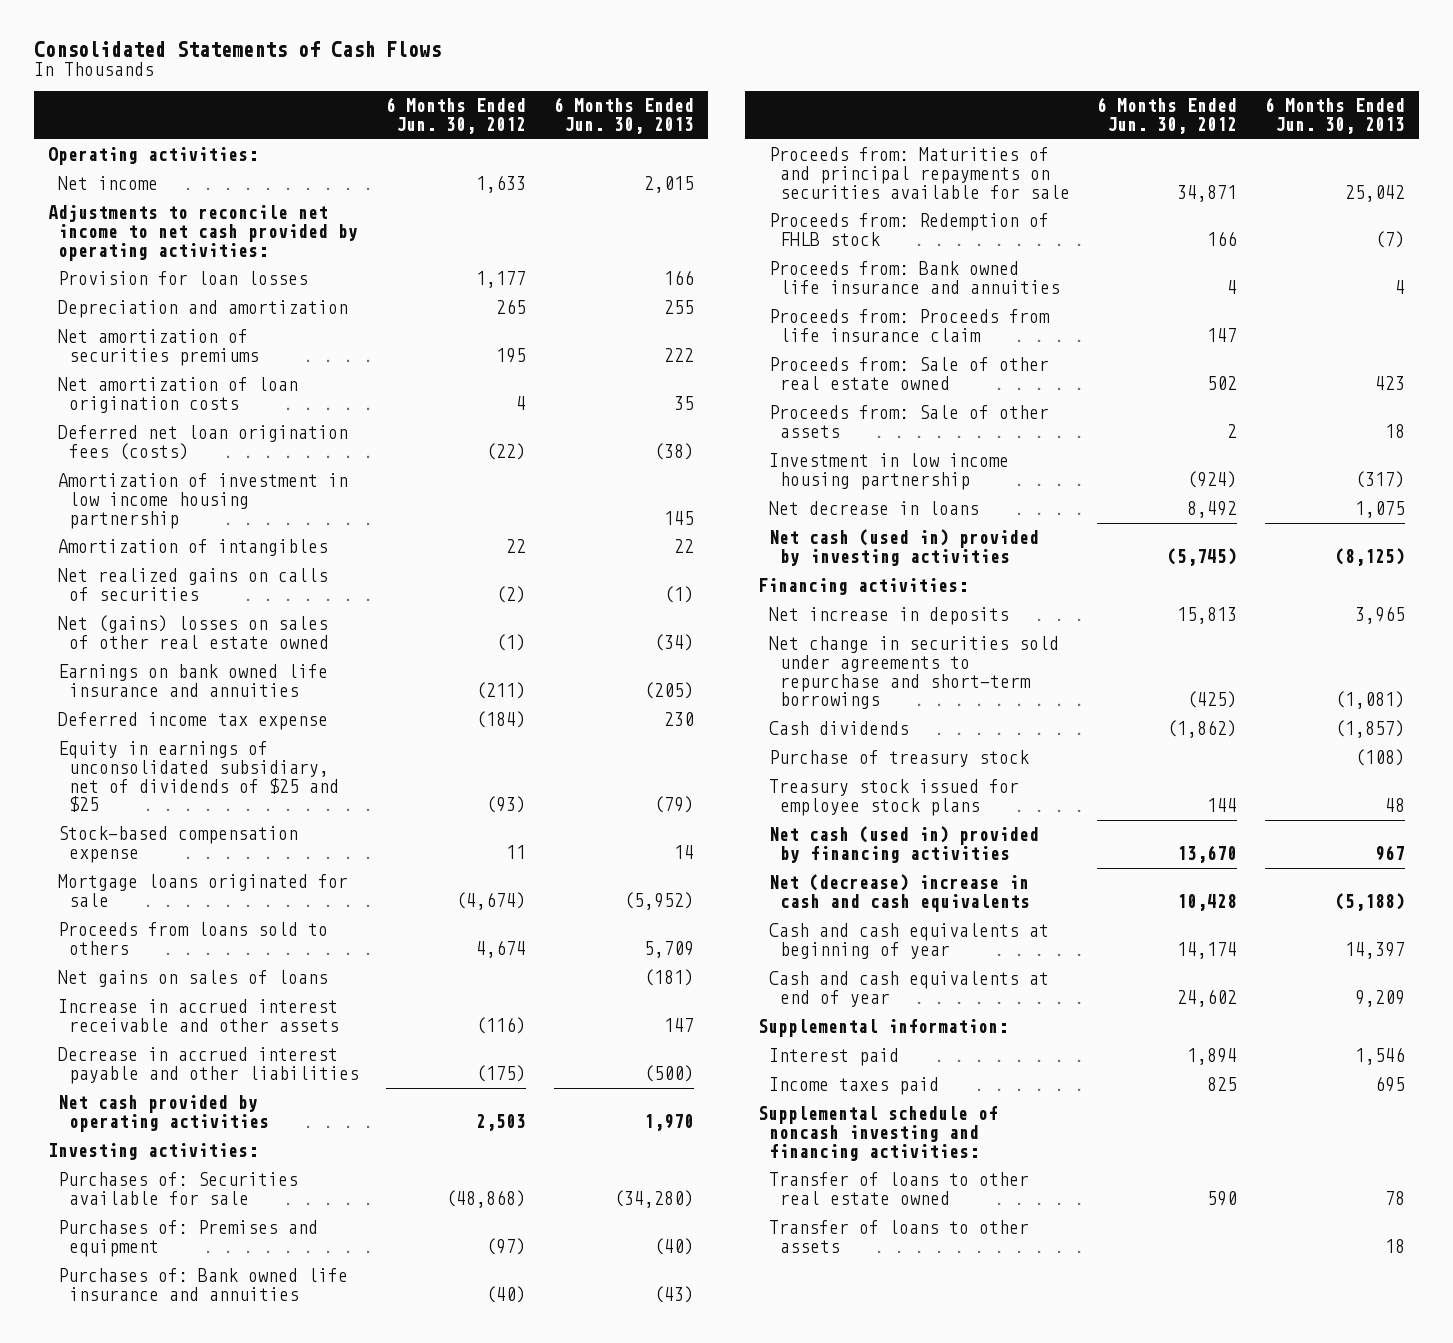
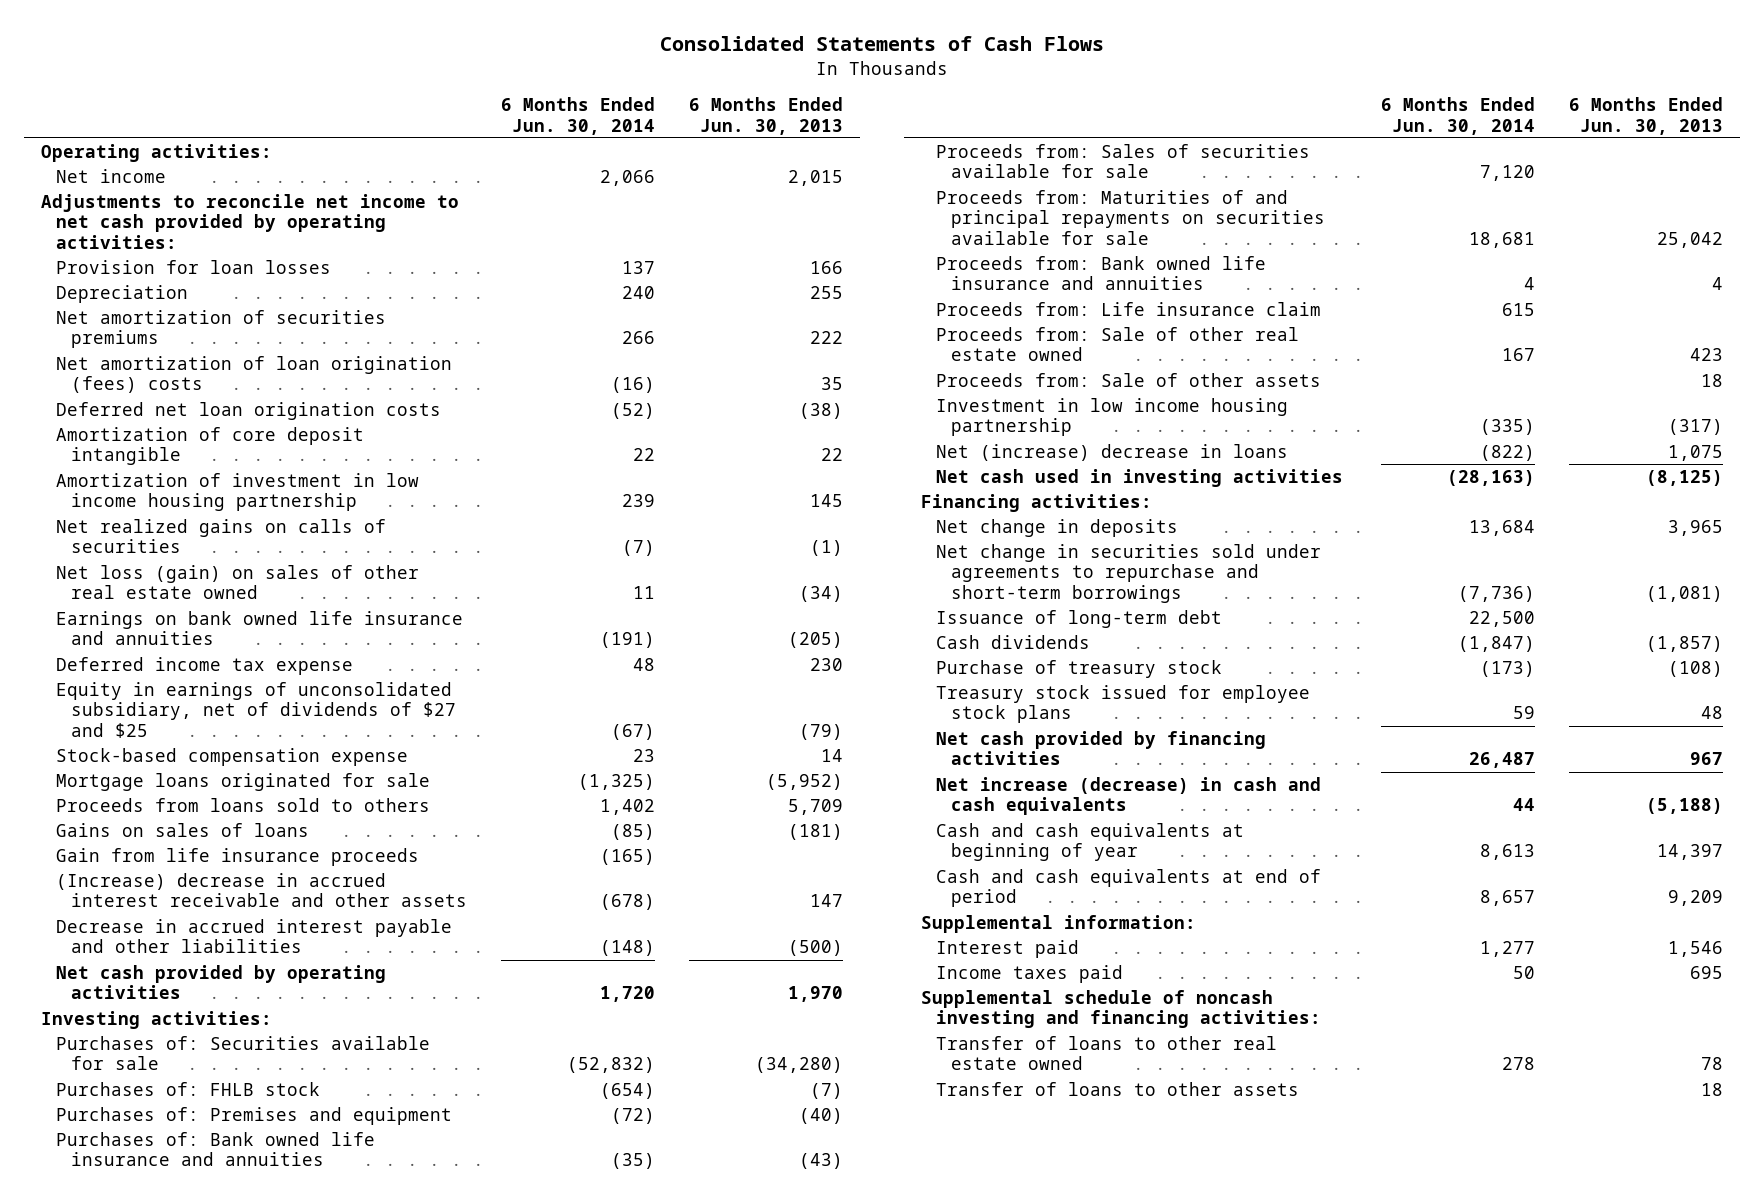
- | 6 Months Ended Jun. 30, 2012 | 6 Months Ended Jun. 30, 2013
+ | 6 Months Ended Jun. 30, 2014 | 6 Months Ended Jun. 30, 2013
- Depreciation and amortization | 265 | 255
+ Depreciation | 240 | 255
- Net amortization of loan origination costs | 4 | 35
- Deferred net loan origination fees (costs) | (22) | (38)
+ Net amortization of loan origination (fees) costs | (16) | 35
+ Deferred net loan origination costs | (52) | (38)
+ Amortization of core deposit intangible | 22 | 22
- Amortization of intangibles | 22 | 22
- Net (gains) losses on sales of other real estate owned | (1) | (34)
+ Net loss (gain) on sales of other real estate owned | 11 | (34)
- Equity in earnings of unconsolidated subsidiary, net of dividends of $25 and $25 | (93) | (79)
+ Equity in earnings of unconsolidated subsidiary, net of dividends of $27 and $25 | (67) | (79)
- Net gains on sales of loans | | (181)
- Increase in accrued interest receivable and other assets | (116) | 147
+ Gains on sales of loans | (85) | (181)
+ Gain from life insurance proceeds | (165) |
+ (Increase) decrease in accrued interest receivable and other assets | (678) | 147
+ Purchases of: FHLB stock | (654) | (7)
+ Proceeds from: Sales of securities available for sale | 7,120 |
- Proceeds from: Redemption of FHLB stock | 166 | (7)
- Proceeds from: Proceeds from life insurance claim | 147 |
+ Proceeds from: Life insurance claim | 615 |
- Net decrease in loans | 8,492 | 1,075
- Net cash (used in) provided by investing activities | (5,745) | (8,125)
+ Net (increase) decrease in loans | (822) | 1,075
+ Net cash used in investing activities | (28,163) | (8,125)
- Net increase in deposits | 15,813 | 3,965
+ Net change in deposits | 13,684 | 3,965
+ Issuance of long-term debt | 22,500 |
- Net cash (used in) provided by financing activities | 13,670 | 967
- Net (decrease) increase in cash and cash equivalents | 10,428 | (5,188)
+ Net cash provided by financing activities | 26,487 | 967
+ Net increase (decrease) in cash and cash equivalents | 44 | (5,188)
- Cash and cash equivalents at end of year | 24,602 | 9,209
+ Cash and cash equivalents at end of period | 8,657 | 9,209

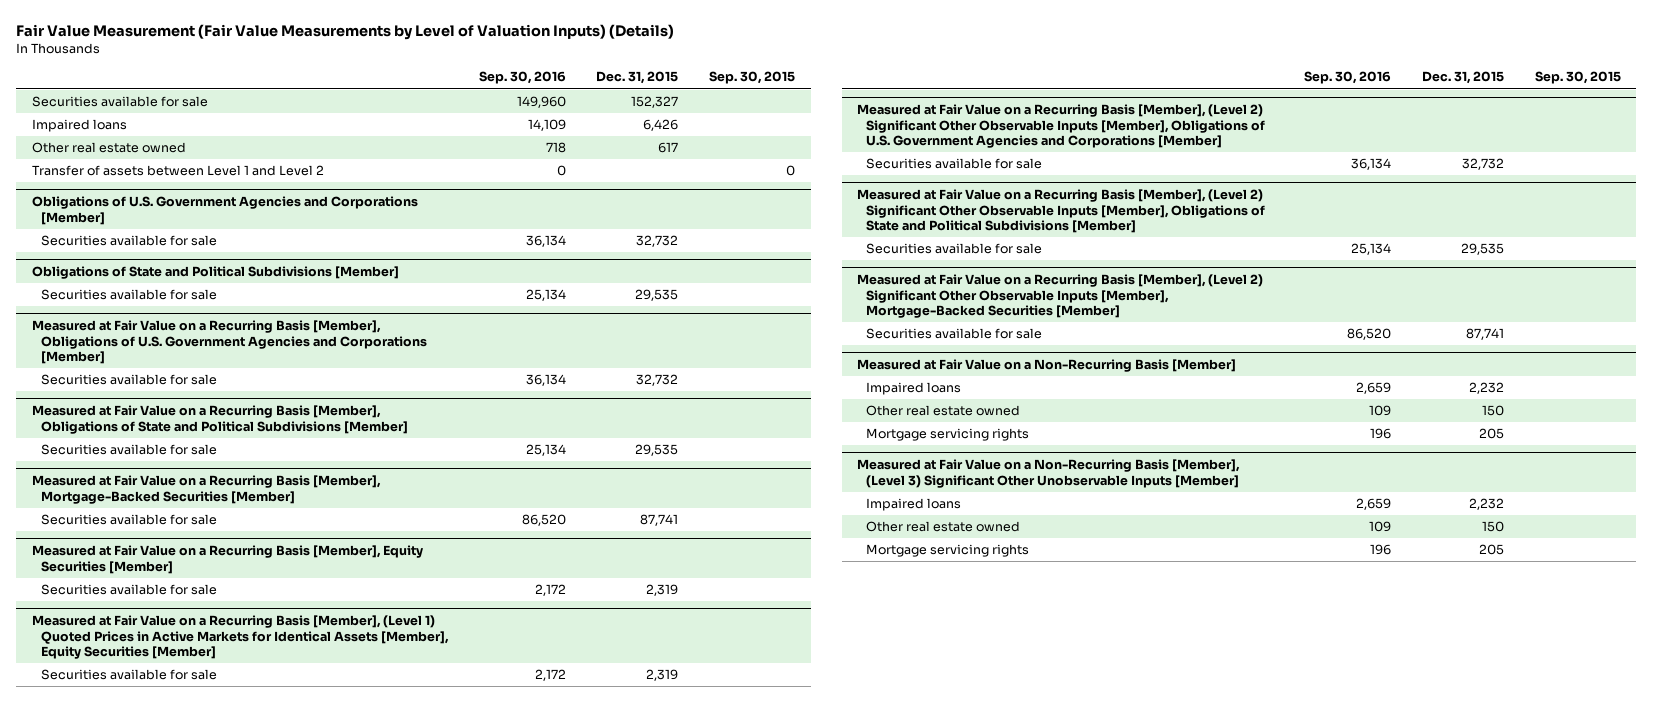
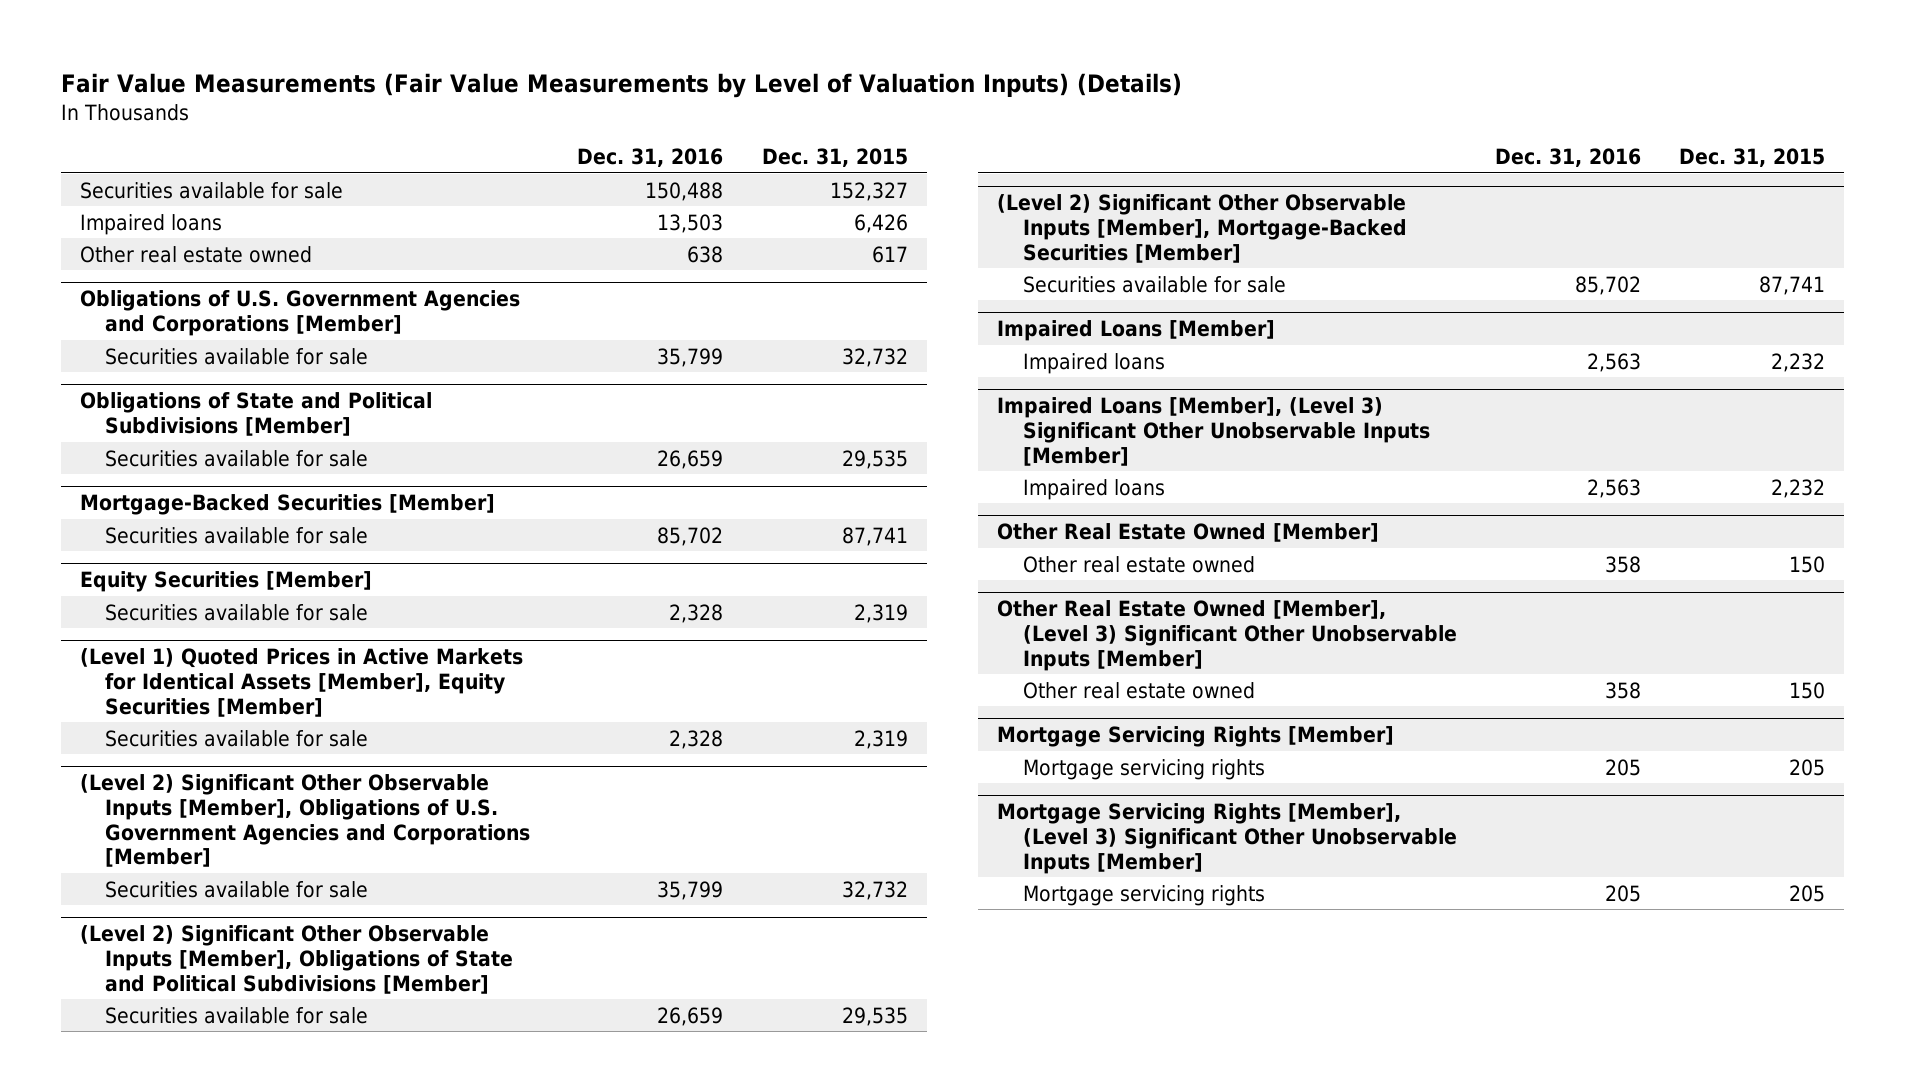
- Fair Value Measurement (Fair Value Measurements by Level of Valuation Inputs) (Details)
+ Fair Value Measurements (Fair Value Measurements by Level of Valuation Inputs) (Details)
- | Sep. 30, 2016 | Dec. 31, 2015 | Sep. 30, 2015
+ | Dec. 31, 2016 | Dec. 31, 2015
- Transfer of assets between Level 1 and Level 2 | 0 | | 0
- Measured at Fair Value on a Recurring Basis [Member], Obligations of U.S. Government Agencies and Corporations [Member]
- Securities available for sale | 36,134 | 32,732 |
- Measured at Fair Value on a Recurring Basis [Member], Obligations of State and Political Subdivisions [Member]
- Securities available for sale | 25,134 | 29,535 |
- Measured at Fair Value on a Recurring Basis [Member], Mortgage-Backed Securities [Member]
+ Mortgage-Backed Securities [Member]
- Measured at Fair Value on a Recurring Basis [Member], Equity Securities [Member]
+ Equity Securities [Member]
- Measured at Fair Value on a Recurring Basis [Member], (Level 1) Quoted Prices in Active Markets for Identical Assets [Member], Equity Securities [Member]
+ (Level 1) Quoted Prices in Active Markets for Identical Assets [Member], Equity Securities [Member]
- Measured at Fair Value on a Recurring Basis [Member], (Level 2) Significant Other Observable Inputs [Member], Obligations of U.S. Government Agencies and Corporations [Member]
+ (Level 2) Significant Other Observable Inputs [Member], Obligations of U.S. Government Agencies and Corporations [Member]
- Measured at Fair Value on a Recurring Basis [Member], (Level 2) Significant Other Observable Inputs [Member], Obligations of State and Political Subdivisions [Member]
+ (Level 2) Significant Other Observable Inputs [Member], Obligations of State and Political Subdivisions [Member]
- Measured at Fair Value on a Recurring Basis [Member], (Level 2) Significant Other Observable Inputs [Member], Mortgage-Backed Securities [Member]
+ (Level 2) Significant Other Observable Inputs [Member], Mortgage-Backed Securities [Member]
- Measured at Fair Value on a Non-Recurring Basis [Member]
+ Impaired Loans [Member]
- Other real estate owned | 109 | 150 |
- Mortgage servicing rights | 196 | 205 |
- Measured at Fair Value on a Non-Recurring Basis [Member], (Level 3) Significant Other Unobservable Inputs [Member]
+ Impaired Loans [Member], (Level 3) Significant Other Unobservable Inputs [Member]
+ Other Real Estate Owned [Member]
+ Other Real Estate Owned [Member], (Level 3) Significant Other Unobservable Inputs [Member]
+ Other real estate owned | 358 | 150
+ Mortgage Servicing Rights [Member]
+ Mortgage Servicing Rights [Member], (Level 3) Significant Other Unobservable Inputs [Member]
+ Mortgage servicing rights | 205 | 205

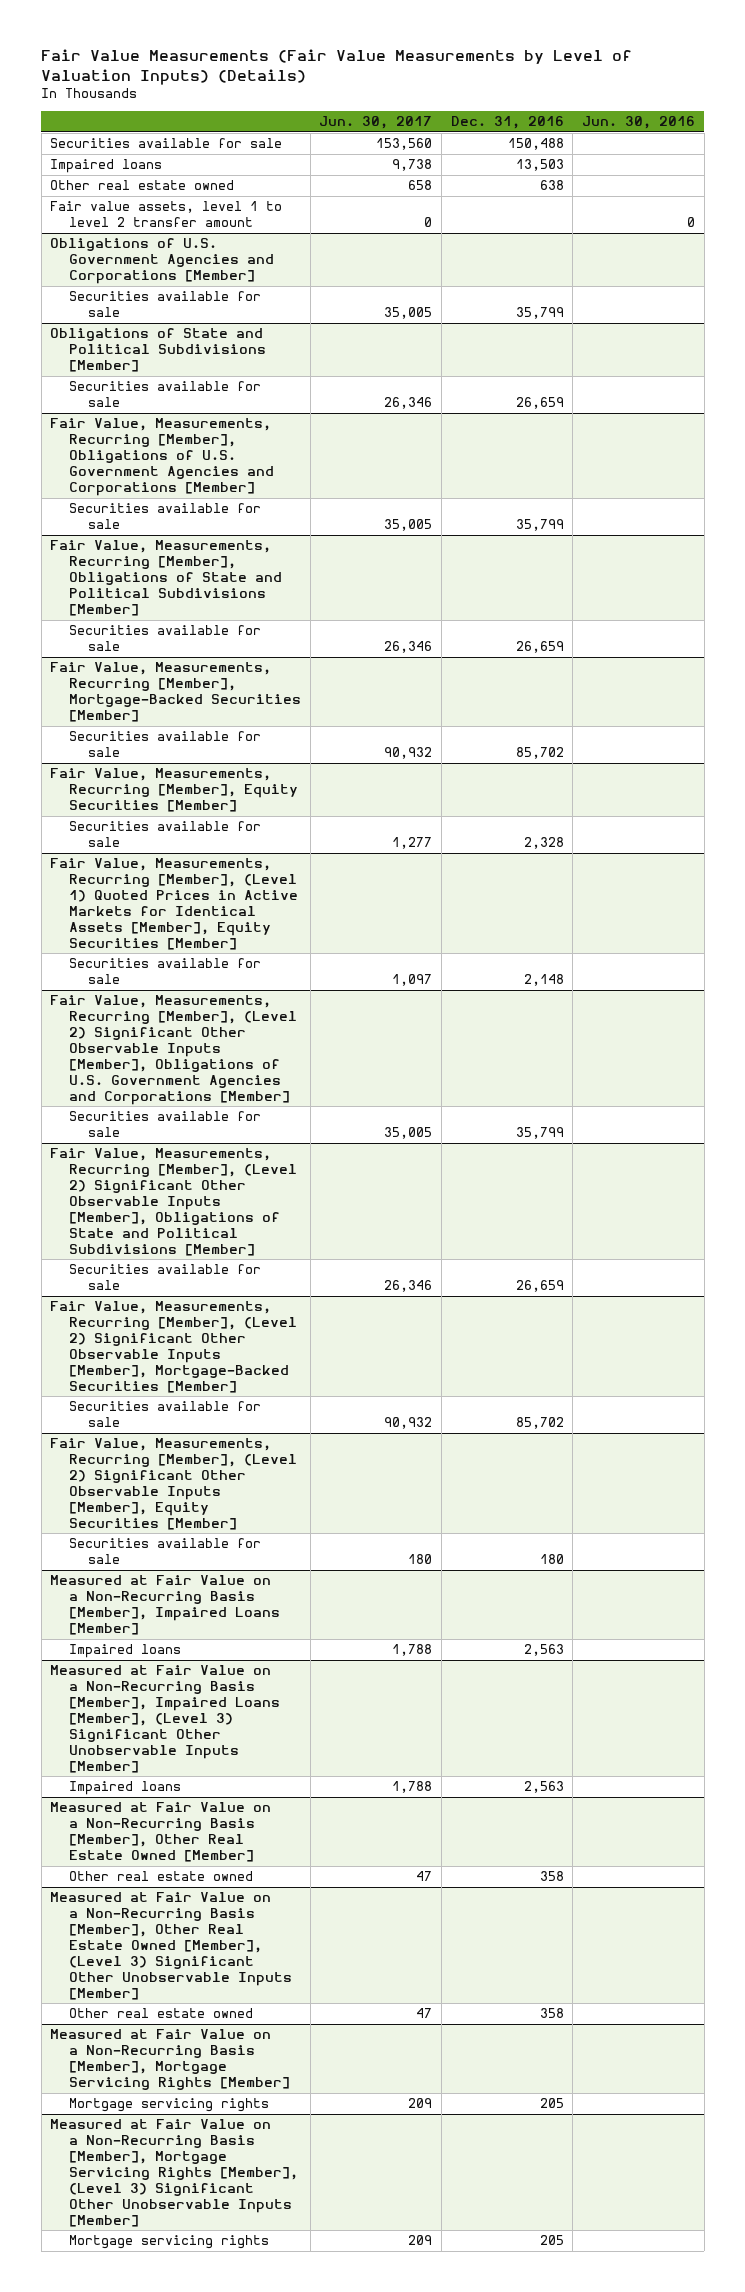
- | Dec. 31, 2016 | Dec. 31, 2015
+ | Jun. 30, 2017 | Dec. 31, 2016 | Jun. 30, 2016
+ Fair value assets, level 1 to level 2 transfer amount | 0 | | 0
- Mortgage-Backed Securities [Member]
+ Fair Value, Measurements, Recurring [Member], Obligations of U.S. Government Agencies and Corporations [Member]
+ Securities available for sale | 35,005 | 35,799 |
+ Fair Value, Measurements, Recurring [Member], Obligations of State and Political Subdivisions [Member]
+ Securities available for sale | 26,346 | 26,659 |
+ Fair Value, Measurements, Recurring [Member], Mortgage-Backed Securities [Member]
- Equity Securities [Member]
- Securities available for sale | 2,328 | 2,319
- (Level 1) Quoted Prices in Active Markets for Identical Assets [Member], Equity Securities [Member]
+ Fair Value, Measurements, Recurring [Member], Equity Securities [Member]
- (Level 2) Significant Other Observable Inputs [Member], Obligations of U.S. Government Agencies and Corporations [Member]
+ Fair Value, Measurements, Recurring [Member], (Level 1) Quoted Prices in Active Markets for Identical Assets [Member], Equity Securities [Member]
+ Securities available for sale | 1,097 | 2,148 |
+ Fair Value, Measurements, Recurring [Member], (Level 2) Significant Other Observable Inputs [Member], Obligations of U.S. Government Agencies and Corporations [Member]
- (Level 2) Significant Other Observable Inputs [Member], Obligations of State and Political Subdivisions [Member]
+ Fair Value, Measurements, Recurring [Member], (Level 2) Significant Other Observable Inputs [Member], Obligations of State and Political Subdivisions [Member]
- (Level 2) Significant Other Observable Inputs [Member], Mortgage-Backed Securities [Member]
+ Fair Value, Measurements, Recurring [Member], (Level 2) Significant Other Observable Inputs [Member], Mortgage-Backed Securities [Member]
- Impaired Loans [Member]
+ Fair Value, Measurements, Recurring [Member], (Level 2) Significant Other Observable Inputs [Member], Equity Securities [Member]
+ Securities available for sale | 180 | 180 |
+ Measured at Fair Value on a Non-Recurring Basis [Member], Impaired Loans [Member]
- Impaired Loans [Member], (Level 3) Significant Other Unobservable Inputs [Member]
+ Measured at Fair Value on a Non-Recurring Basis [Member], Impaired Loans [Member], (Level 3) Significant Other Unobservable Inputs [Member]
- Other Real Estate Owned [Member]
+ Measured at Fair Value on a Non-Recurring Basis [Member], Other Real Estate Owned [Member]
- Other Real Estate Owned [Member], (Level 3) Significant Other Unobservable Inputs [Member]
+ Measured at Fair Value on a Non-Recurring Basis [Member], Other Real Estate Owned [Member], (Level 3) Significant Other Unobservable Inputs [Member]
- Mortgage Servicing Rights [Member]
+ Measured at Fair Value on a Non-Recurring Basis [Member], Mortgage Servicing Rights [Member]
- Mortgage Servicing Rights [Member], (Level 3) Significant Other Unobservable Inputs [Member]
+ Measured at Fair Value on a Non-Recurring Basis [Member], Mortgage Servicing Rights [Member], (Level 3) Significant Other Unobservable Inputs [Member]

